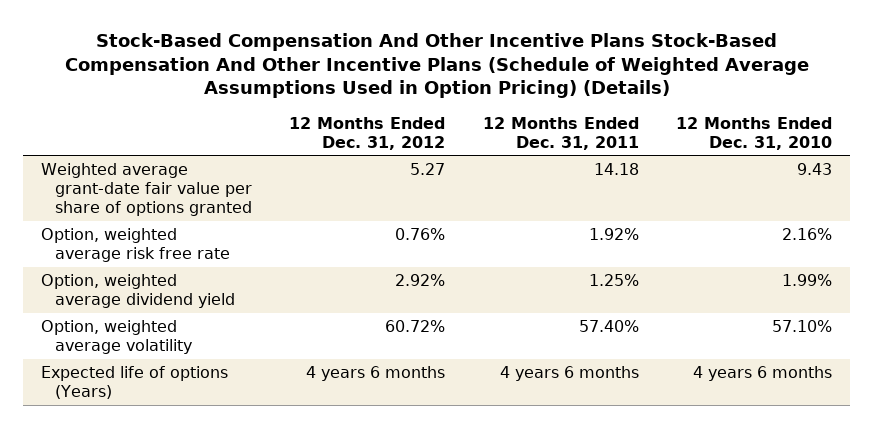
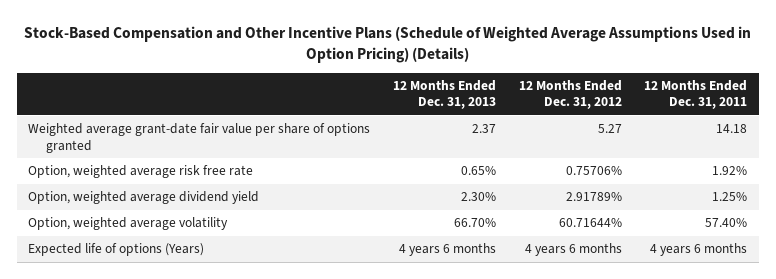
- Stock-Based Compensation And Other Incentive Plans Stock-Based Compensation And Other Incentive Plans (Schedule of Weighted Average Assumptions Used in Option Pricing) (Details)
+ Stock-Based Compensation and Other Incentive Plans (Schedule of Weighted Average Assumptions Used in Option Pricing) (Details)
- | 12 Months Ended Dec. 31, 2012 | 12 Months Ended Dec. 31, 2011 | 12 Months Ended Dec. 31, 2010
+ | 12 Months Ended Dec. 31, 2013 | 12 Months Ended Dec. 31, 2012 | 12 Months Ended Dec. 31, 2011
- Option, weighted average risk free rate | 0.76% | 1.92% | 2.16%
- Option, weighted average dividend yield | 2.92% | 1.25% | 1.99%
- Option, weighted average volatility | 60.72% | 57.40% | 57.10%
+ Option, weighted average risk free rate | 0.65% | 0.75706% | 1.92%
+ Option, weighted average dividend yield | 2.30% | 2.91789% | 1.25%
+ Option, weighted average volatility | 66.70% | 60.71644% | 57.40%

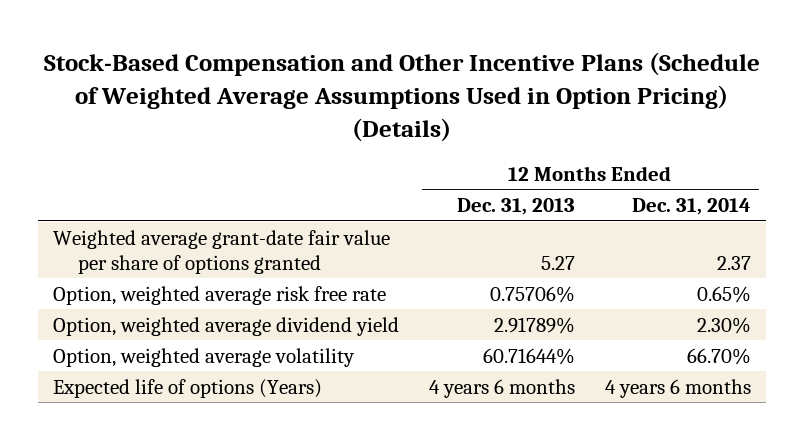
- | 12 Months Ended Dec. 31, 2013 | 12 Months Ended Dec. 31, 2012 | 12 Months Ended Dec. 31, 2011
+ | 12 Months Ended Dec. 31, 2013 | 12 Months Ended Dec. 31, 2014
- Weighted average grant-date fair value per share of options granted | 2.37 | 5.27 | 14.18
- Option, weighted average risk free rate | 0.65% | 0.75706% | 1.92%
- Option, weighted average dividend yield | 2.30% | 2.91789% | 1.25%
- Option, weighted average volatility | 66.70% | 60.71644% | 57.40%
+ Weighted average grant-date fair value per share of options granted | 5.27 | 2.37
+ Option, weighted average risk free rate | 0.75706% | 0.65%
+ Option, weighted average dividend yield | 2.91789% | 2.30%
+ Option, weighted average volatility | 60.71644% | 66.70%

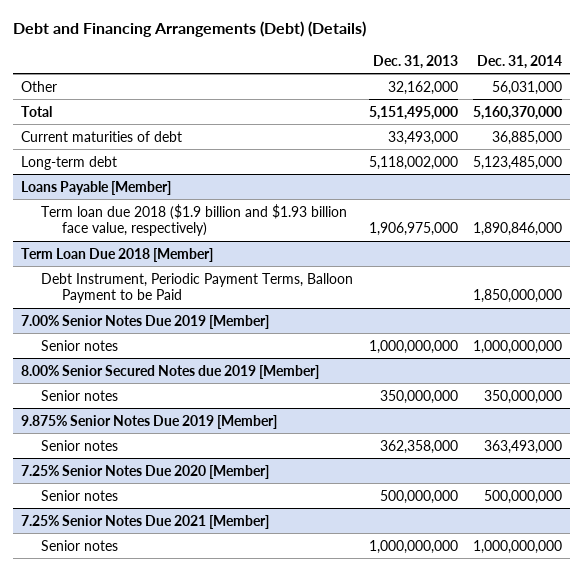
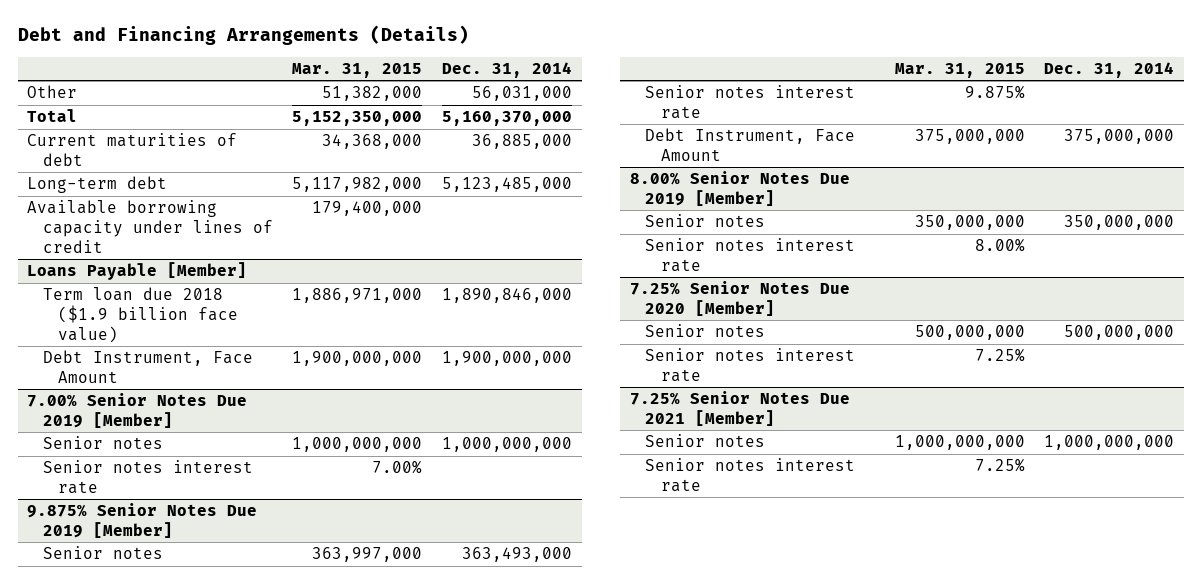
- Debt and Financing Arrangements (Debt) (Details)
+ Debt and Financing Arrangements (Details)
- | Dec. 31, 2013 | Dec. 31, 2014
+ | Mar. 31, 2015 | Dec. 31, 2014
+ Available borrowing capacity under lines of credit | 179,400,000 |
@ Loans Payable [Member]
- Term loan due 2018 ($1.9 billion and $1.93 billion face value, respectively) | 1,906,975,000 | 1,890,846,000
- Term Loan Due 2018 [Member]
- Debt Instrument, Periodic Payment Terms, Balloon Payment to be Paid | | 1,850,000,000
@ Loans Payable [Member]
+ Term loan due 2018 ($1.9 billion face value) | 1,886,971,000 | 1,890,846,000
+ Debt Instrument, Face Amount | 1,900,000,000 | 1,900,000,000
- 8.00% Senior Secured Notes due 2019 [Member]
- Senior notes | 350,000,000 | 350,000,000
@ 7.00% Senior Notes Due 2019 [Member]
+ Senior notes interest rate | 7.00% |
@ 9.875% Senior Notes Due 2019 [Member]
+ Senior notes interest rate | 9.875% |
+ Debt Instrument, Face Amount | 375,000,000 | 375,000,000
+ 8.00% Senior Notes Due 2019 [Member]
+ Senior notes | 350,000,000 | 350,000,000
+ Senior notes interest rate | 8.00% |
@ 7.25% Senior Notes Due 2020 [Member]
+ Senior notes interest rate | 7.25% |
@ 7.25% Senior Notes Due 2021 [Member]
+ Senior notes interest rate | 7.25% |

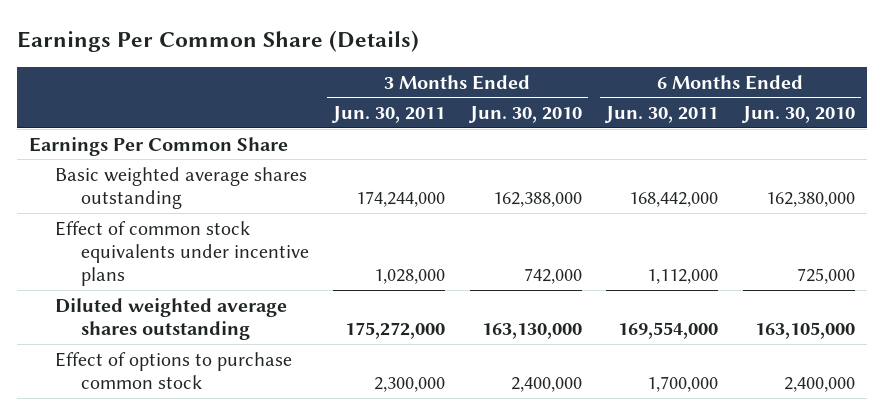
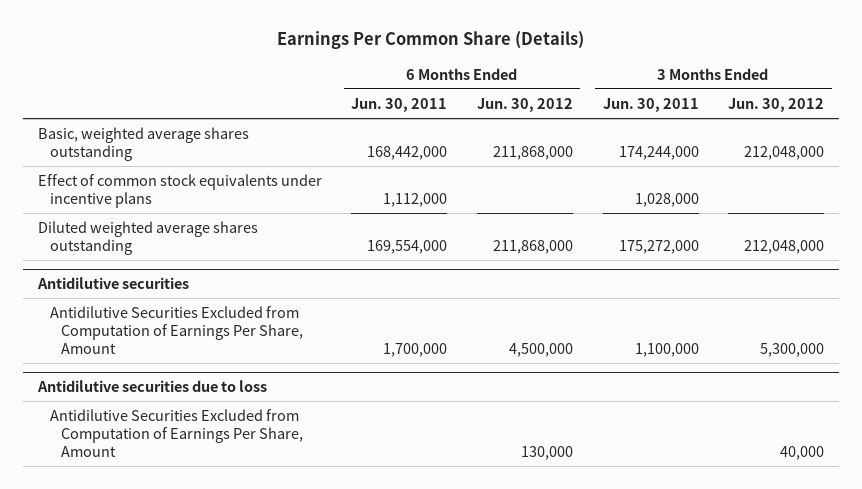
- | 3 Months Ended Jun. 30, 2011 | 3 Months Ended Jun. 30, 2010 | 6 Months Ended Jun. 30, 2011 | 6 Months Ended Jun. 30, 2010
+ | 6 Months Ended Jun. 30, 2011 | 6 Months Ended Jun. 30, 2012 | 3 Months Ended Jun. 30, 2011 | 3 Months Ended Jun. 30, 2012
- Earnings Per Common Share
- Basic weighted average shares outstanding | 174,244,000 | 162,388,000 | 168,442,000 | 162,380,000
+ Basic, weighted average shares outstanding | 168,442,000 | 211,868,000 | 174,244,000 | 212,048,000
- Effect of options to purchase common stock | 2,300,000 | 2,400,000 | 1,700,000 | 2,400,000
+ Antidilutive securities
+ Antidilutive Securities Excluded from Computation of Earnings Per Share, Amount | 1,700,000 | 4,500,000 | 1,100,000 | 5,300,000
+ Antidilutive securities due to loss
+ Antidilutive Securities Excluded from Computation of Earnings Per Share, Amount | | 130,000 | | 40,000

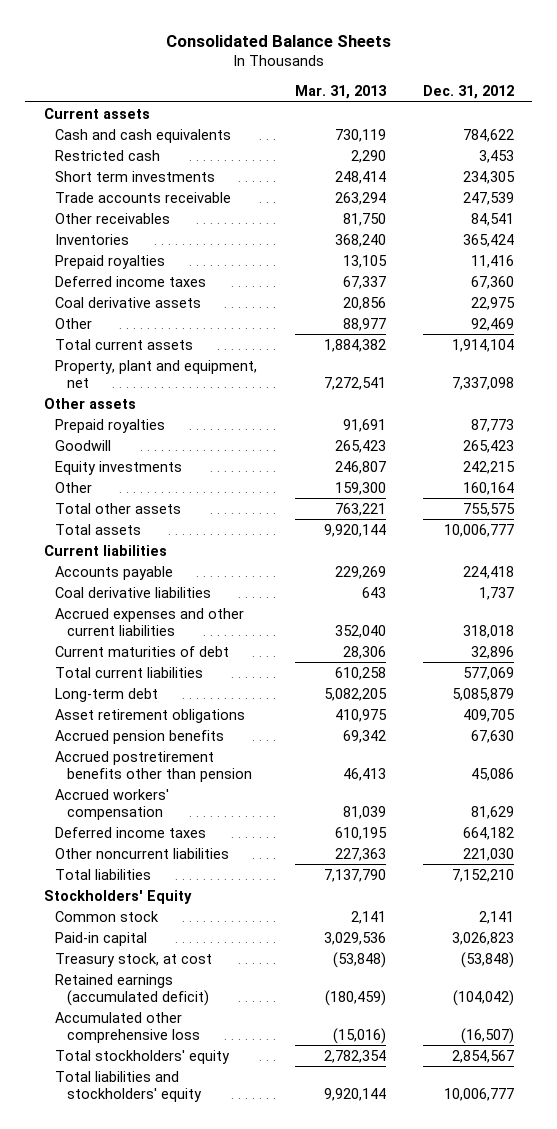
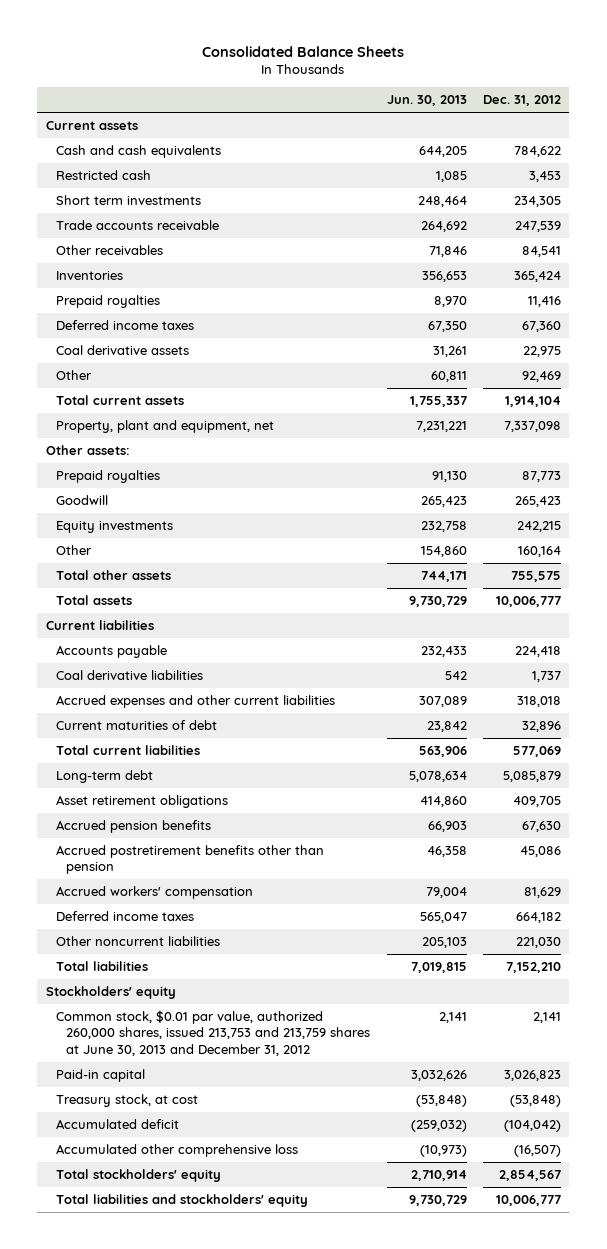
- | Mar. 31, 2013 | Dec. 31, 2012
+ | Jun. 30, 2013 | Dec. 31, 2012
- Other assets
+ Other assets:
- Stockholders' Equity
- Common stock | 2,141 | 2,141
+ Stockholders' equity
+ Common stock, $0.01 par value, authorized 260,000 shares, issued 213,753 and 213,759 shares at June 30, 2013 and December 31, 2012 | 2,141 | 2,141
- Retained earnings (accumulated deficit) | (180,459) | (104,042)
+ Accumulated deficit | (259,032) | (104,042)

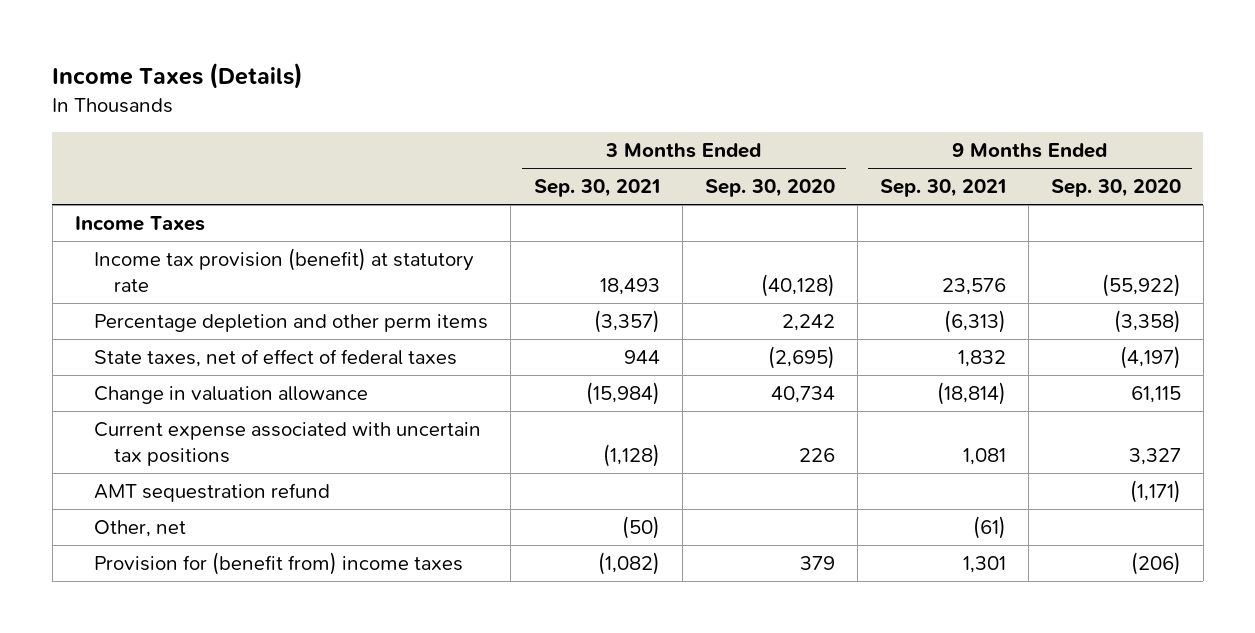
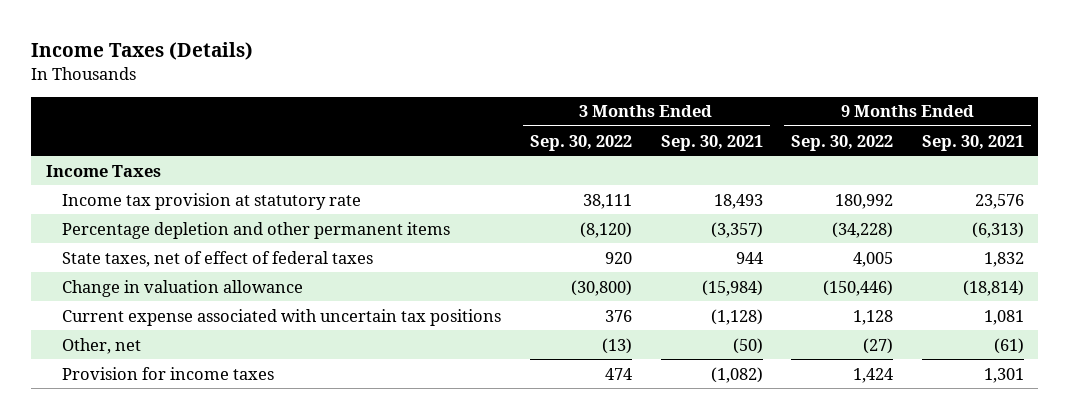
- | 3 Months Ended Sep. 30, 2021 | 3 Months Ended Sep. 30, 2020 | 9 Months Ended Sep. 30, 2021 | 9 Months Ended Sep. 30, 2020
+ | 3 Months Ended Sep. 30, 2022 | 3 Months Ended Sep. 30, 2021 | 9 Months Ended Sep. 30, 2022 | 9 Months Ended Sep. 30, 2021
- Income tax provision (benefit) at statutory rate | 18,493 | (40,128) | 23,576 | (55,922)
- Percentage depletion and other perm items | (3,357) | 2,242 | (6,313) | (3,358)
+ Income tax provision at statutory rate | 38,111 | 18,493 | 180,992 | 23,576
+ Percentage depletion and other permanent items | (8,120) | (3,357) | (34,228) | (6,313)
- AMT sequestration refund | | | | (1,171)
- Provision for (benefit from) income taxes | (1,082) | 379 | 1,301 | (206)
+ Provision for income taxes | 474 | (1,082) | 1,424 | 1,301

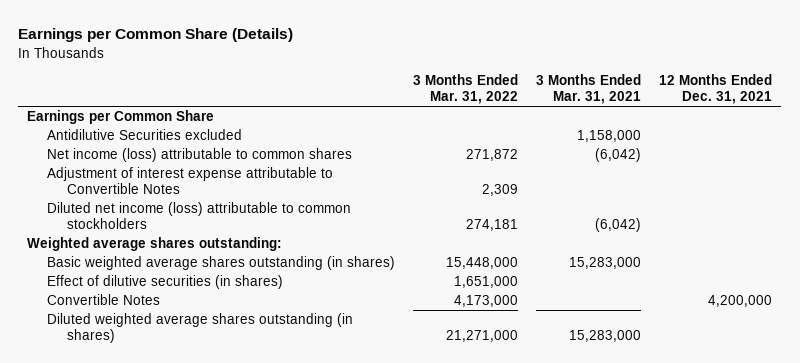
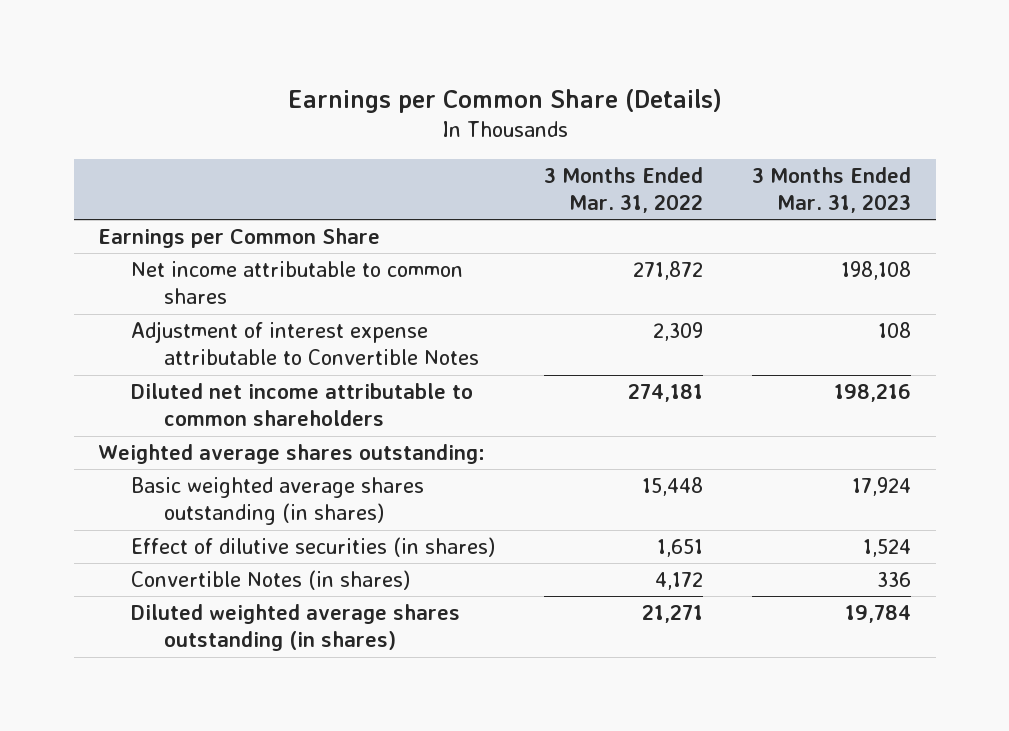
- | 3 Months Ended Mar. 31, 2022 | 3 Months Ended Mar. 31, 2021 | 12 Months Ended Dec. 31, 2021
+ | 3 Months Ended Mar. 31, 2022 | 3 Months Ended Mar. 31, 2023
- Antidilutive Securities excluded | | 1,158,000 |
- Net income (loss) attributable to common shares | 271,872 | (6,042) |
+ Net income attributable to common shares | 271,872 | 198,108
- Diluted net income (loss) attributable to common stockholders | 274,181 | (6,042) |
+ Diluted net income attributable to common shareholders | 274,181 | 198,216
- Basic weighted average shares outstanding (in shares) | 15,448,000 | 15,283,000 |
- Effect of dilutive securities (in shares) | 1,651,000 | |
- Convertible Notes | 4,173,000 | | 4,200,000
- Diluted weighted average shares outstanding (in shares) | 21,271,000 | 15,283,000 |
+ Basic weighted average shares outstanding (in shares) | 15,448 | 17,924
+ Effect of dilutive securities (in shares) | 1,651 | 1,524
+ Convertible Notes (in shares) | 4,172 | 336
+ Diluted weighted average shares outstanding (in shares) | 21,271 | 19,784

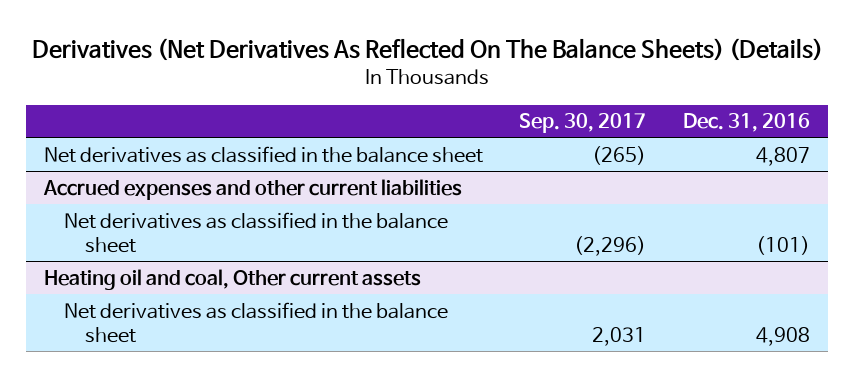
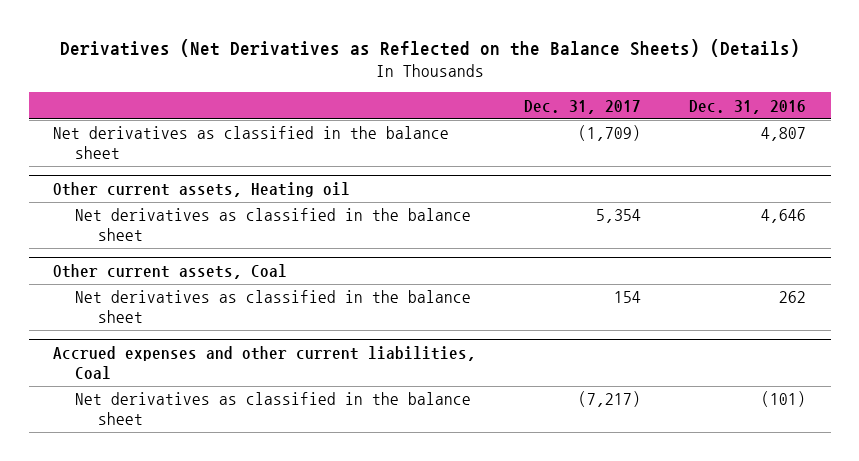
- Derivatives (Net Derivatives As Reflected On The Balance Sheets) (Details)
+ Derivatives (Net Derivatives as Reflected on the Balance Sheets) (Details)
- | Sep. 30, 2017 | Dec. 31, 2016
+ | Dec. 31, 2017 | Dec. 31, 2016
- Accrued expenses and other current liabilities
+ Other current assets, Heating oil
+ Net derivatives as classified in the balance sheet | 5,354 | 4,646
+ Other current assets, Coal
+ Net derivatives as classified in the balance sheet | 154 | 262
+ Accrued expenses and other current liabilities, Coal
- Heating oil and coal, Other current assets
- Net derivatives as classified in the balance sheet | 2,031 | 4,908

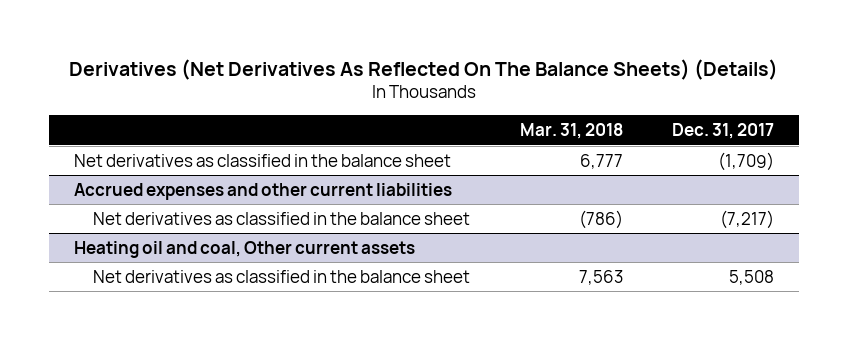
- Derivatives (Net Derivatives as Reflected on the Balance Sheets) (Details)
+ Derivatives (Net Derivatives As Reflected On The Balance Sheets) (Details)
- | Dec. 31, 2017 | Dec. 31, 2016
+ | Mar. 31, 2018 | Dec. 31, 2017
- Other current assets, Heating oil
- Net derivatives as classified in the balance sheet | 5,354 | 4,646
- Other current assets, Coal
- Net derivatives as classified in the balance sheet | 154 | 262
- Accrued expenses and other current liabilities, Coal
+ Accrued expenses and other current liabilities
+ Heating oil and coal, Other current assets
+ Net derivatives as classified in the balance sheet | 7,563 | 5,508

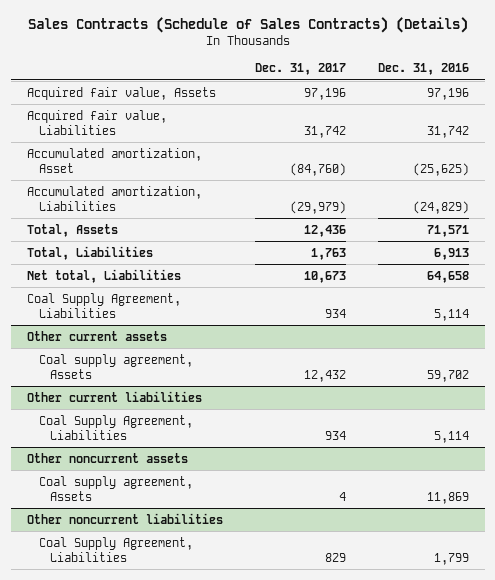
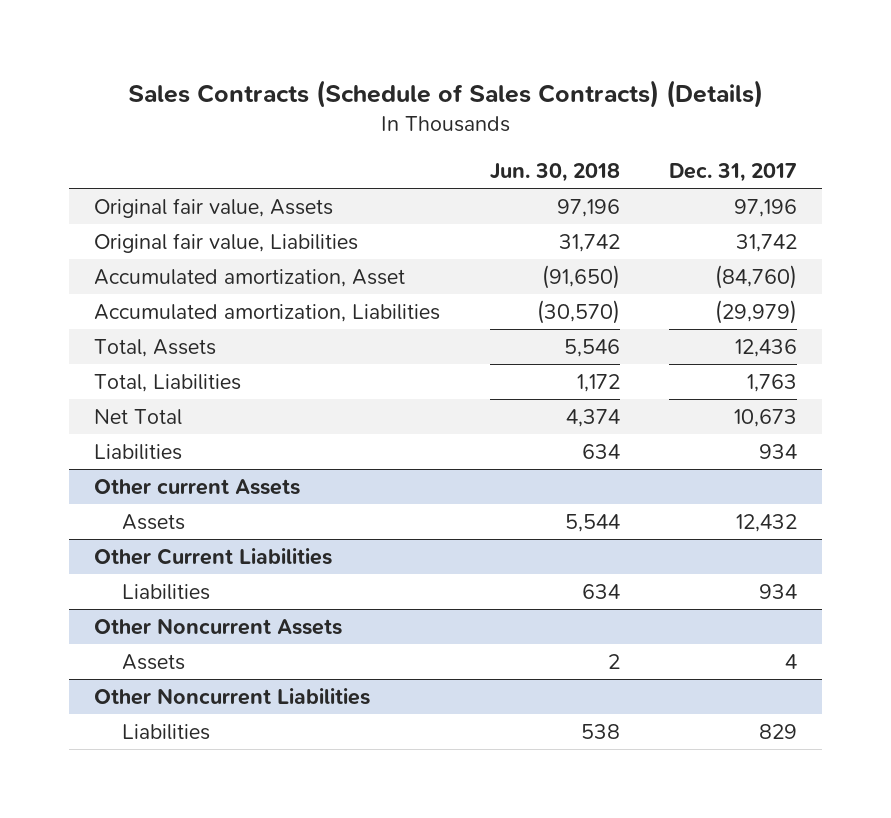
- | Dec. 31, 2017 | Dec. 31, 2016
+ | Jun. 30, 2018 | Dec. 31, 2017
- Acquired fair value, Assets | 97,196 | 97,196
- Acquired fair value, Liabilities | 31,742 | 31,742
+ Original fair value, Assets | 97,196 | 97,196
+ Original fair value, Liabilities | 31,742 | 31,742
- Net total, Liabilities | 10,673 | 64,658
- Coal Supply Agreement, Liabilities | 934 | 5,114
- Other current assets
- Coal supply agreement, Assets | 12,432 | 59,702
- Other current liabilities
- Coal Supply Agreement, Liabilities | 934 | 5,114
- Other noncurrent assets
- Coal supply agreement, Assets | 4 | 11,869
- Other noncurrent liabilities
- Coal Supply Agreement, Liabilities | 829 | 1,799
+ Net Total | 4,374 | 10,673
+ Liabilities | 634 | 934
+ Other current Assets
+ Assets | 5,544 | 12,432
+ Other Current Liabilities
+ Liabilities | 634 | 934
+ Other Noncurrent Assets
+ Assets | 2 | 4
+ Other Noncurrent Liabilities
+ Liabilities | 538 | 829

